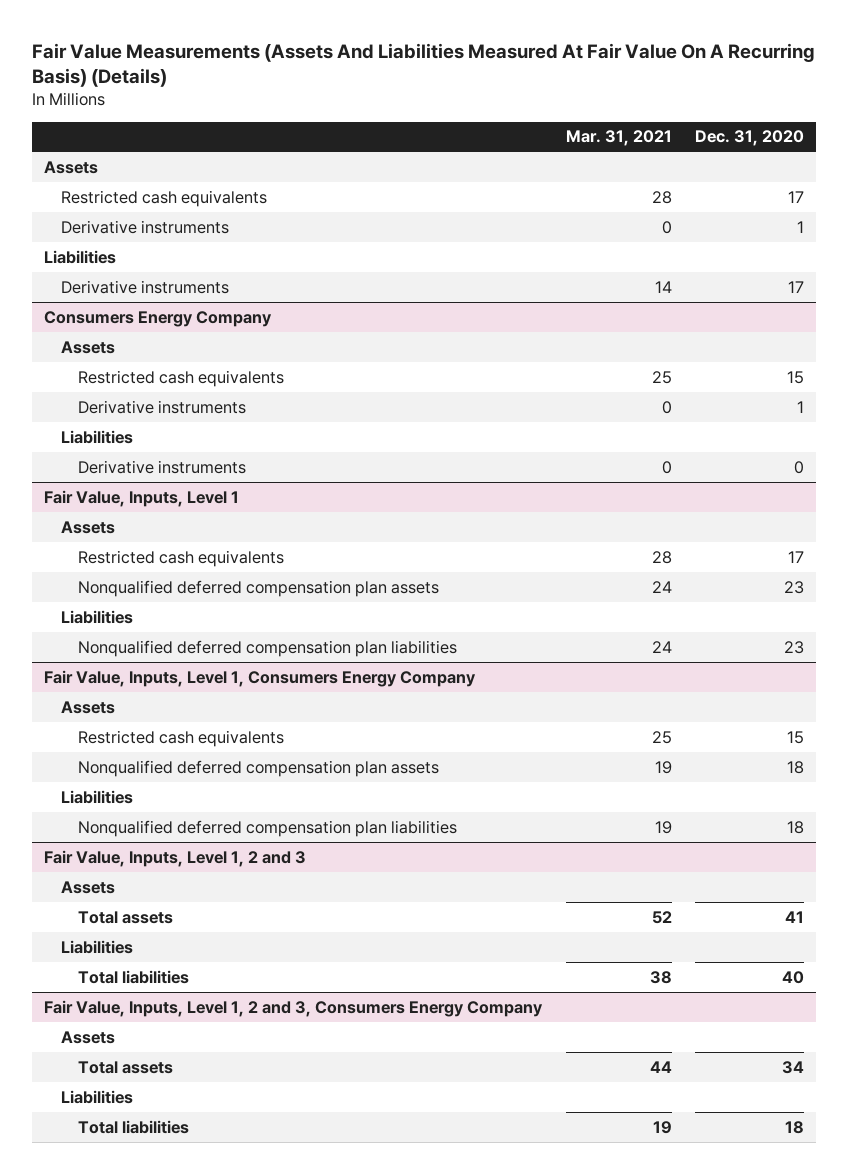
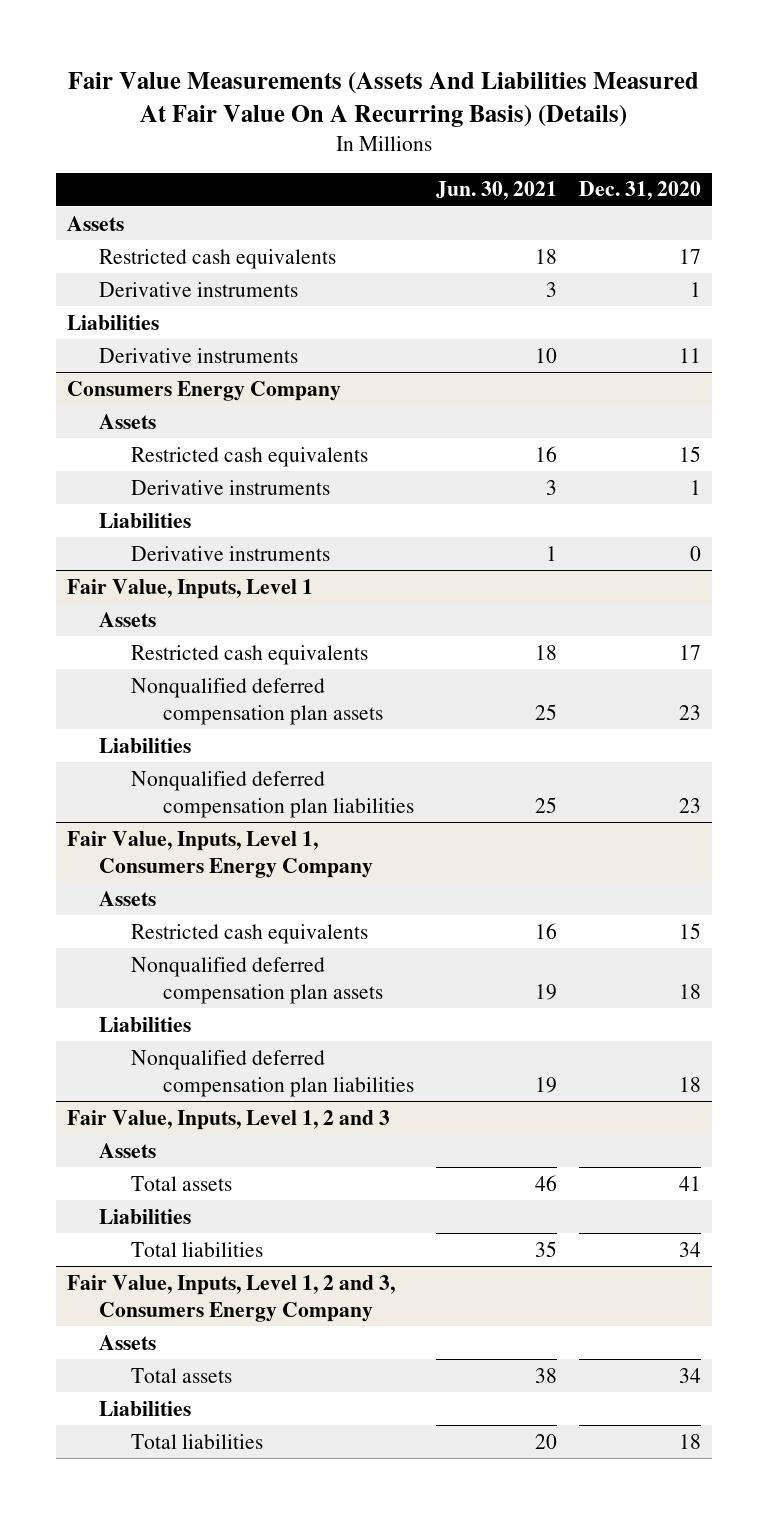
- | Mar. 31, 2021 | Dec. 31, 2020
+ | Jun. 30, 2021 | Dec. 31, 2020
- Derivative instruments | 14 | 17
+ Derivative instruments | 10 | 11
@ Fair Value, Inputs, Level 1, 2 and 3
- Total liabilities | 38 | 40
+ Total liabilities | 35 | 34

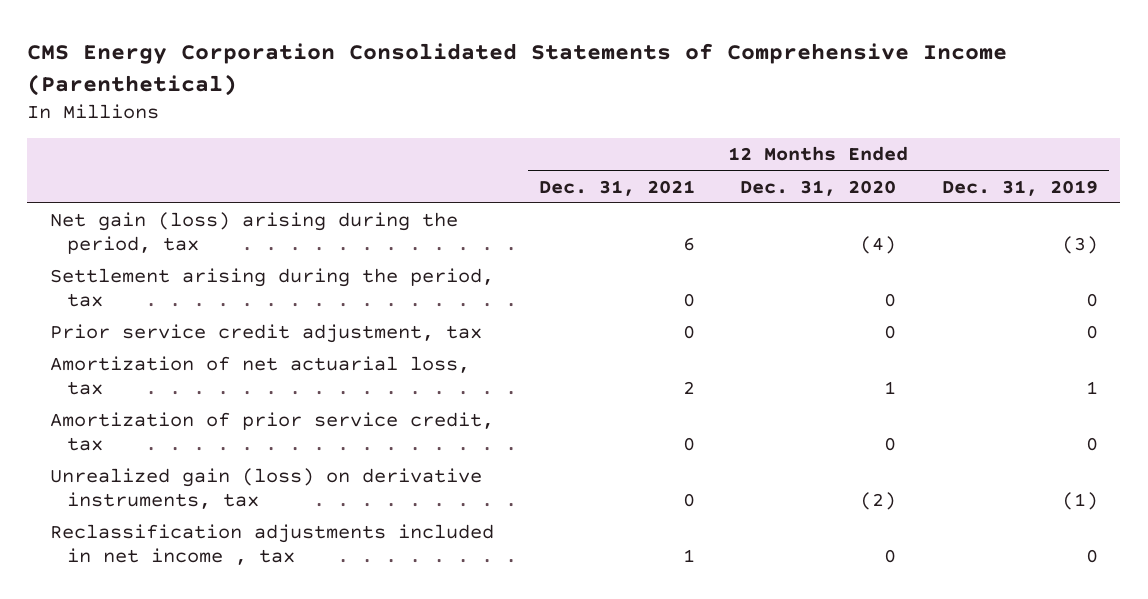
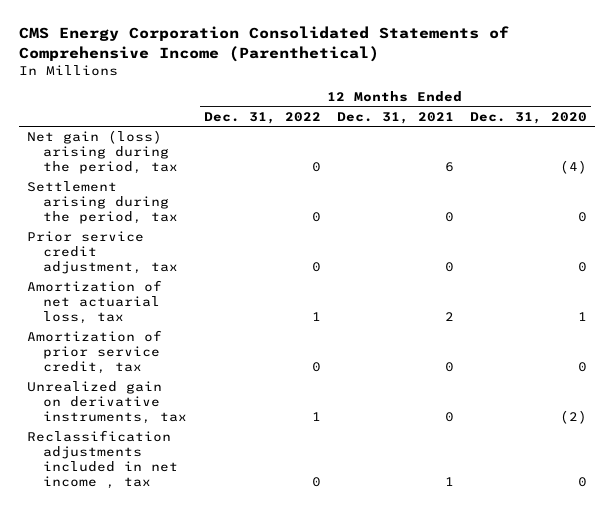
- | 12 Months Ended Dec. 31, 2021 | 12 Months Ended Dec. 31, 2020 | 12 Months Ended Dec. 31, 2019
+ | 12 Months Ended Dec. 31, 2022 | 12 Months Ended Dec. 31, 2021 | 12 Months Ended Dec. 31, 2020
- Unrealized gain (loss) on derivative instruments, tax | 0 | (2) | (1)
+ Unrealized gain on derivative instruments, tax | 1 | 0 | (2)

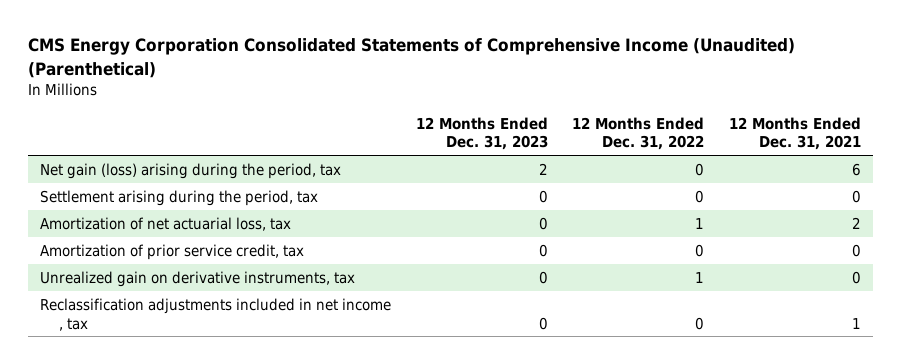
- CMS Energy Corporation Consolidated Statements of Comprehensive Income (Parenthetical)
+ CMS Energy Corporation Consolidated Statements of Comprehensive Income (Unaudited) (Parenthetical)
- | 12 Months Ended Dec. 31, 2022 | 12 Months Ended Dec. 31, 2021 | 12 Months Ended Dec. 31, 2020
+ | 12 Months Ended Dec. 31, 2023 | 12 Months Ended Dec. 31, 2022 | 12 Months Ended Dec. 31, 2021
- Prior service credit adjustment, tax | 0 | 0 | 0

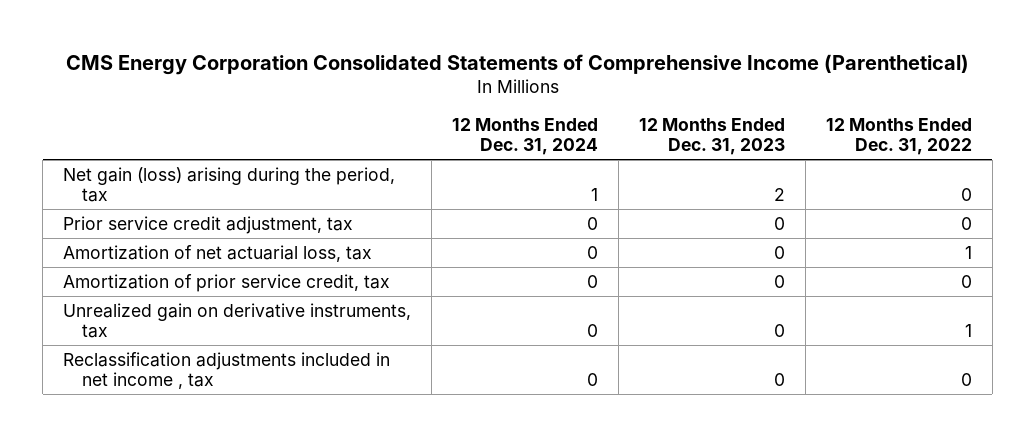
- CMS Energy Corporation Consolidated Statements of Comprehensive Income (Unaudited) (Parenthetical)
+ CMS Energy Corporation Consolidated Statements of Comprehensive Income (Parenthetical)
- | 12 Months Ended Dec. 31, 2023 | 12 Months Ended Dec. 31, 2022 | 12 Months Ended Dec. 31, 2021
+ | 12 Months Ended Dec. 31, 2024 | 12 Months Ended Dec. 31, 2023 | 12 Months Ended Dec. 31, 2022
- Settlement arising during the period, tax | 0 | 0 | 0
+ Prior service credit adjustment, tax | 0 | 0 | 0

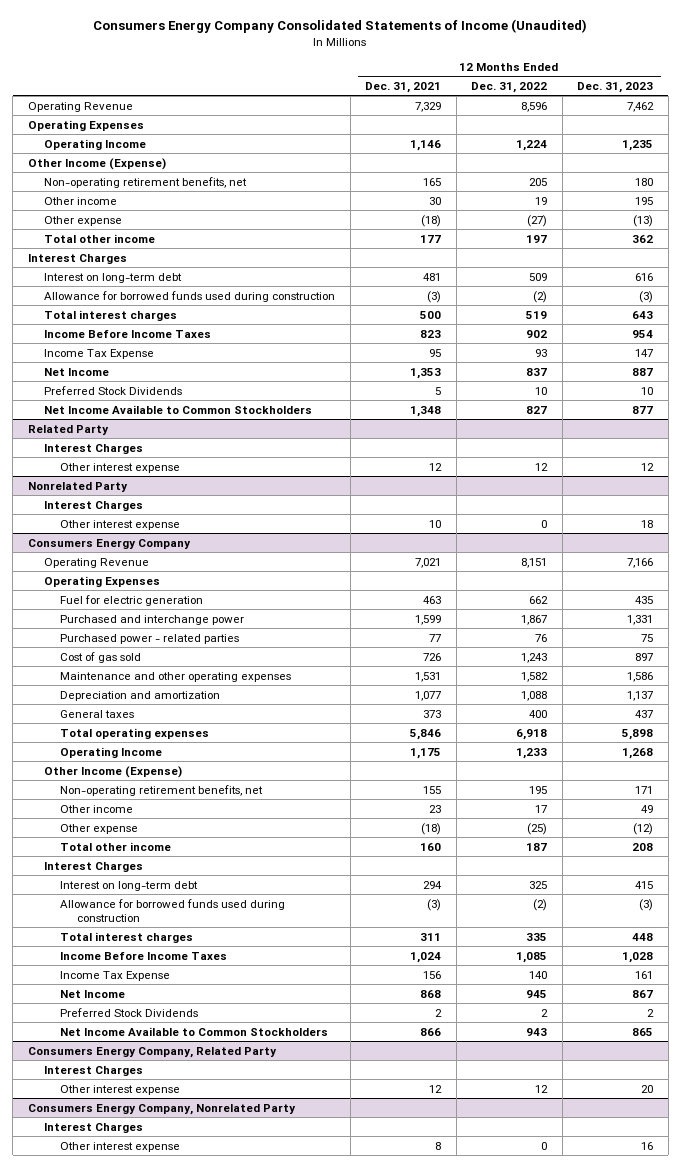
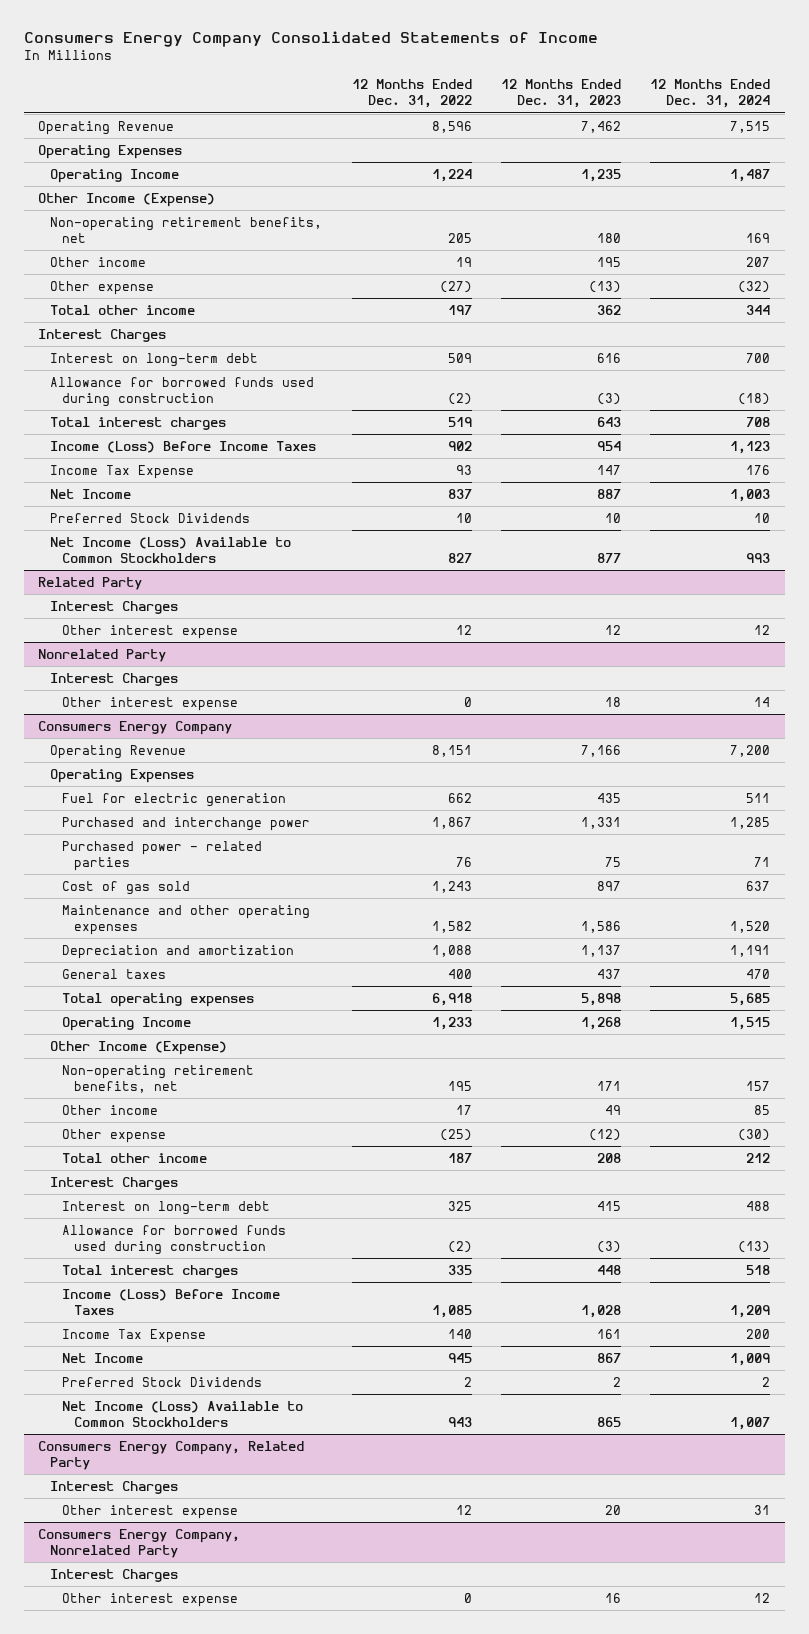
- Consumers Energy Company Consolidated Statements of Income (Unaudited)
+ Consumers Energy Company Consolidated Statements of Income
- | 12 Months Ended Dec. 31, 2021 | 12 Months Ended Dec. 31, 2022 | 12 Months Ended Dec. 31, 2023
+ | 12 Months Ended Dec. 31, 2022 | 12 Months Ended Dec. 31, 2023 | 12 Months Ended Dec. 31, 2024
- Income Before Income Taxes | 823 | 902 | 954
+ Income (Loss) Before Income Taxes | 902 | 954 | 1,123
- Net Income Available to Common Stockholders | 1,348 | 827 | 877
+ Net Income (Loss) Available to Common Stockholders | 827 | 877 | 993
@ Consumers Energy Company
- Income Before Income Taxes | 1,024 | 1,085 | 1,028
+ Income (Loss) Before Income Taxes | 1,085 | 1,028 | 1,209
- Net Income Available to Common Stockholders | 866 | 943 | 865
+ Net Income (Loss) Available to Common Stockholders | 943 | 865 | 1,007

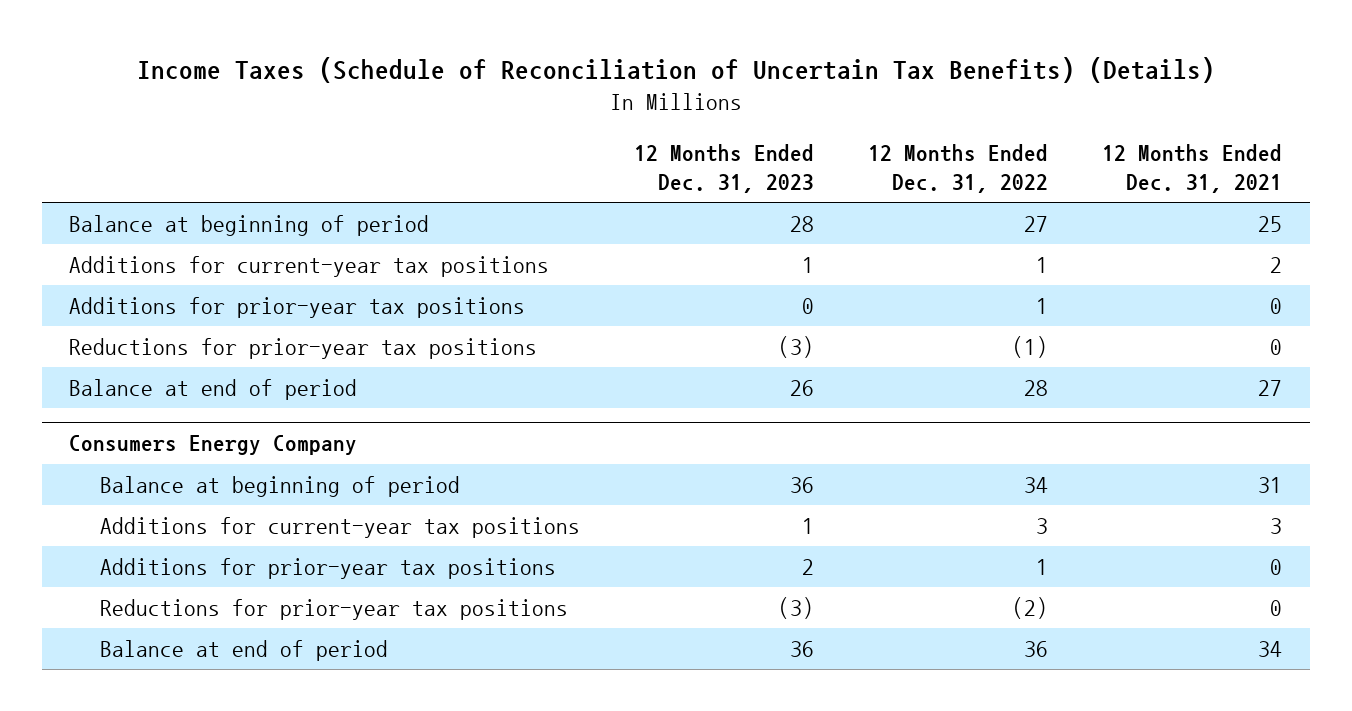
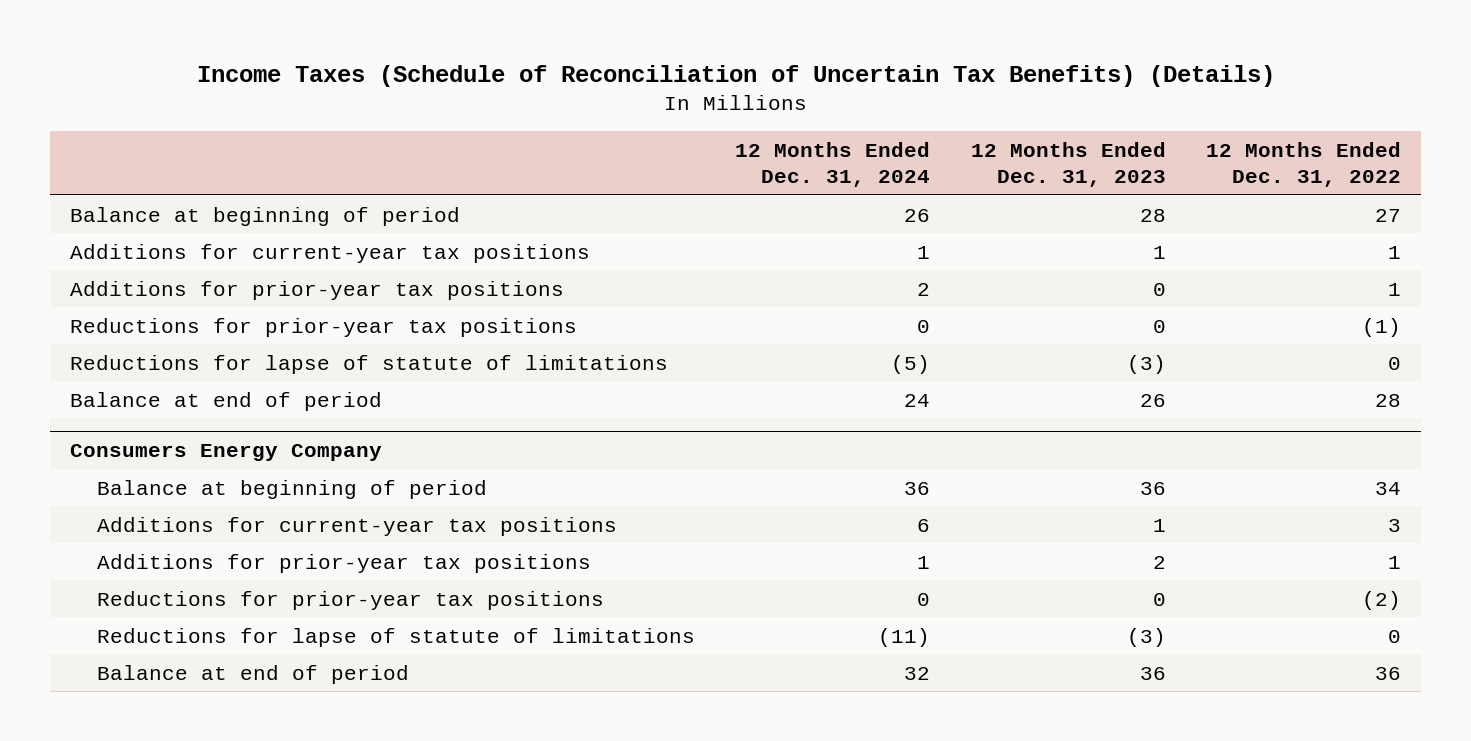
- | 12 Months Ended Dec. 31, 2023 | 12 Months Ended Dec. 31, 2022 | 12 Months Ended Dec. 31, 2021
+ | 12 Months Ended Dec. 31, 2024 | 12 Months Ended Dec. 31, 2023 | 12 Months Ended Dec. 31, 2022
- Reductions for prior-year tax positions | (3) | (1) | 0
+ Reductions for prior-year tax positions | 0 | 0 | (1)
+ Reductions for lapse of statute of limitations | (5) | (3) | 0
@ Consumers Energy Company
- Reductions for prior-year tax positions | (3) | (2) | 0
+ Reductions for prior-year tax positions | 0 | 0 | (2)
+ Reductions for lapse of statute of limitations | (11) | (3) | 0

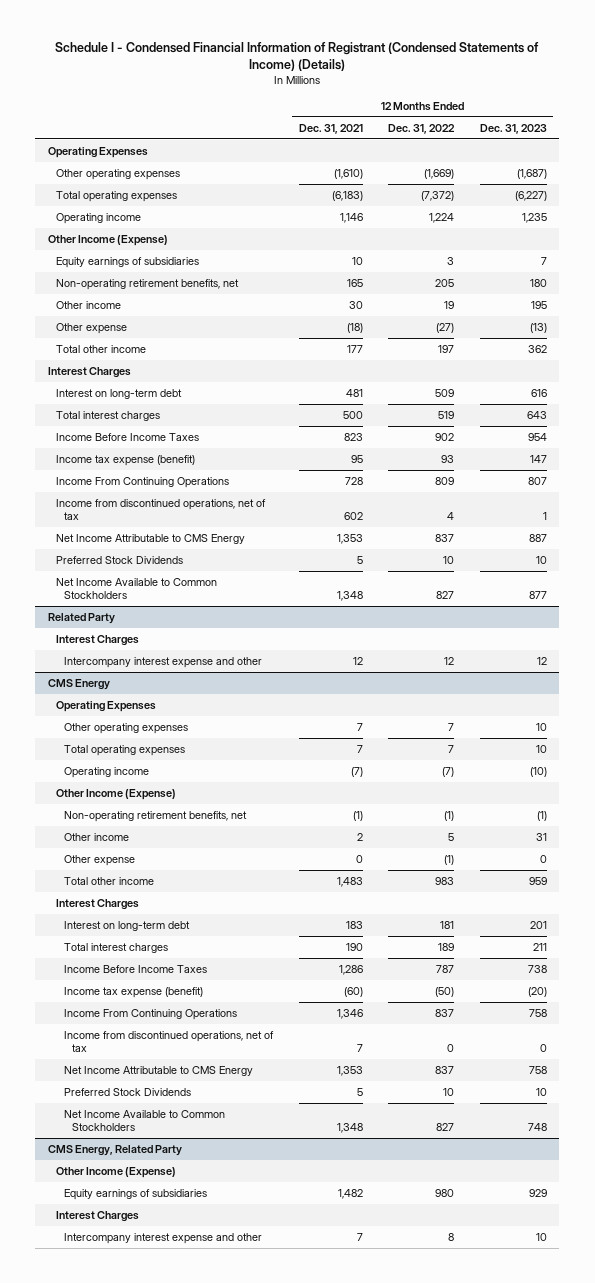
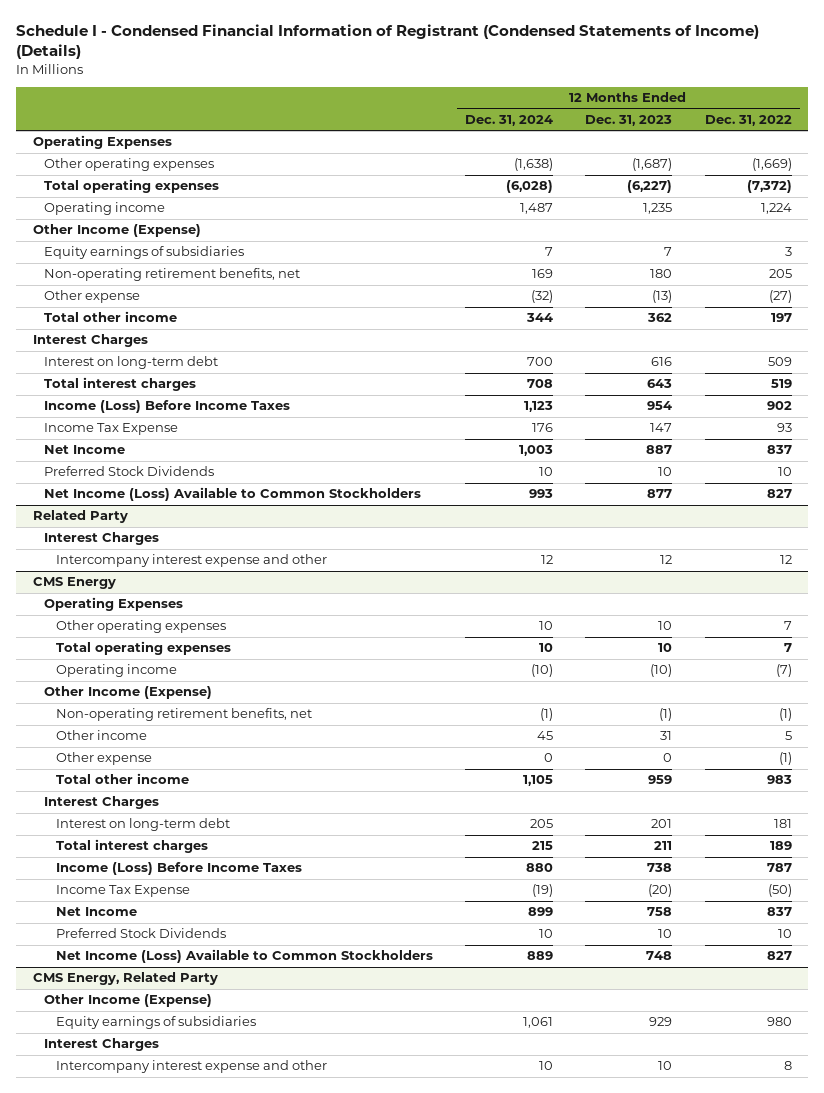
- | 12 Months Ended Dec. 31, 2021 | 12 Months Ended Dec. 31, 2022 | 12 Months Ended Dec. 31, 2023
+ | 12 Months Ended Dec. 31, 2024 | 12 Months Ended Dec. 31, 2023 | 12 Months Ended Dec. 31, 2022
- Other income | 30 | 19 | 195
- Income Before Income Taxes | 823 | 902 | 954
- Income tax expense (benefit) | 95 | 93 | 147
- Income From Continuing Operations | 728 | 809 | 807
- Income from discontinued operations, net of tax | 602 | 4 | 1
- Net Income Attributable to CMS Energy | 1,353 | 837 | 887
+ Income (Loss) Before Income Taxes | 1,123 | 954 | 902
+ Income Tax Expense | 176 | 147 | 93
+ Net Income | 1,003 | 887 | 837
- Net Income Available to Common Stockholders | 1,348 | 827 | 877
+ Net Income (Loss) Available to Common Stockholders | 993 | 877 | 827
@ CMS Energy
- Income Before Income Taxes | 1,286 | 787 | 738
- Income tax expense (benefit) | (60) | (50) | (20)
- Income From Continuing Operations | 1,346 | 837 | 758
- Income from discontinued operations, net of tax | 7 | 0 | 0
- Net Income Attributable to CMS Energy | 1,353 | 837 | 758
+ Income (Loss) Before Income Taxes | 880 | 738 | 787
+ Income Tax Expense | (19) | (20) | (50)
+ Net Income | 899 | 758 | 837
- Net Income Available to Common Stockholders | 1,348 | 827 | 748
+ Net Income (Loss) Available to Common Stockholders | 889 | 748 | 827

